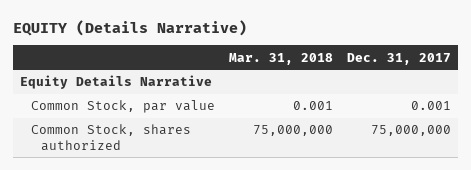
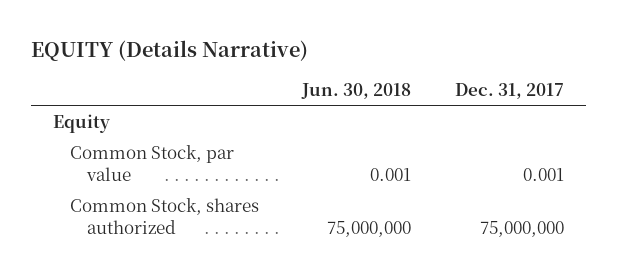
- | Mar. 31, 2018 | Dec. 31, 2017
+ | Jun. 30, 2018 | Dec. 31, 2017
- Equity Details Narrative
+ Equity

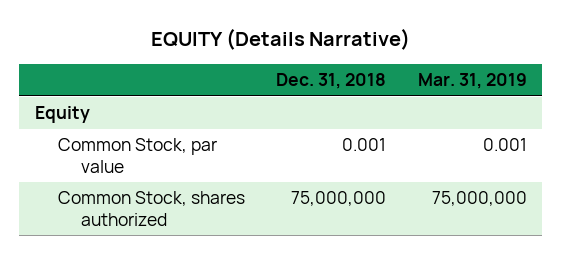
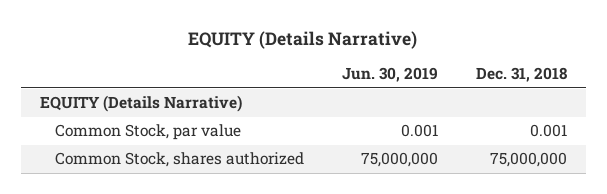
- | Dec. 31, 2018 | Mar. 31, 2019
+ | Jun. 30, 2019 | Dec. 31, 2018
- Equity
+ EQUITY (Details Narrative)

